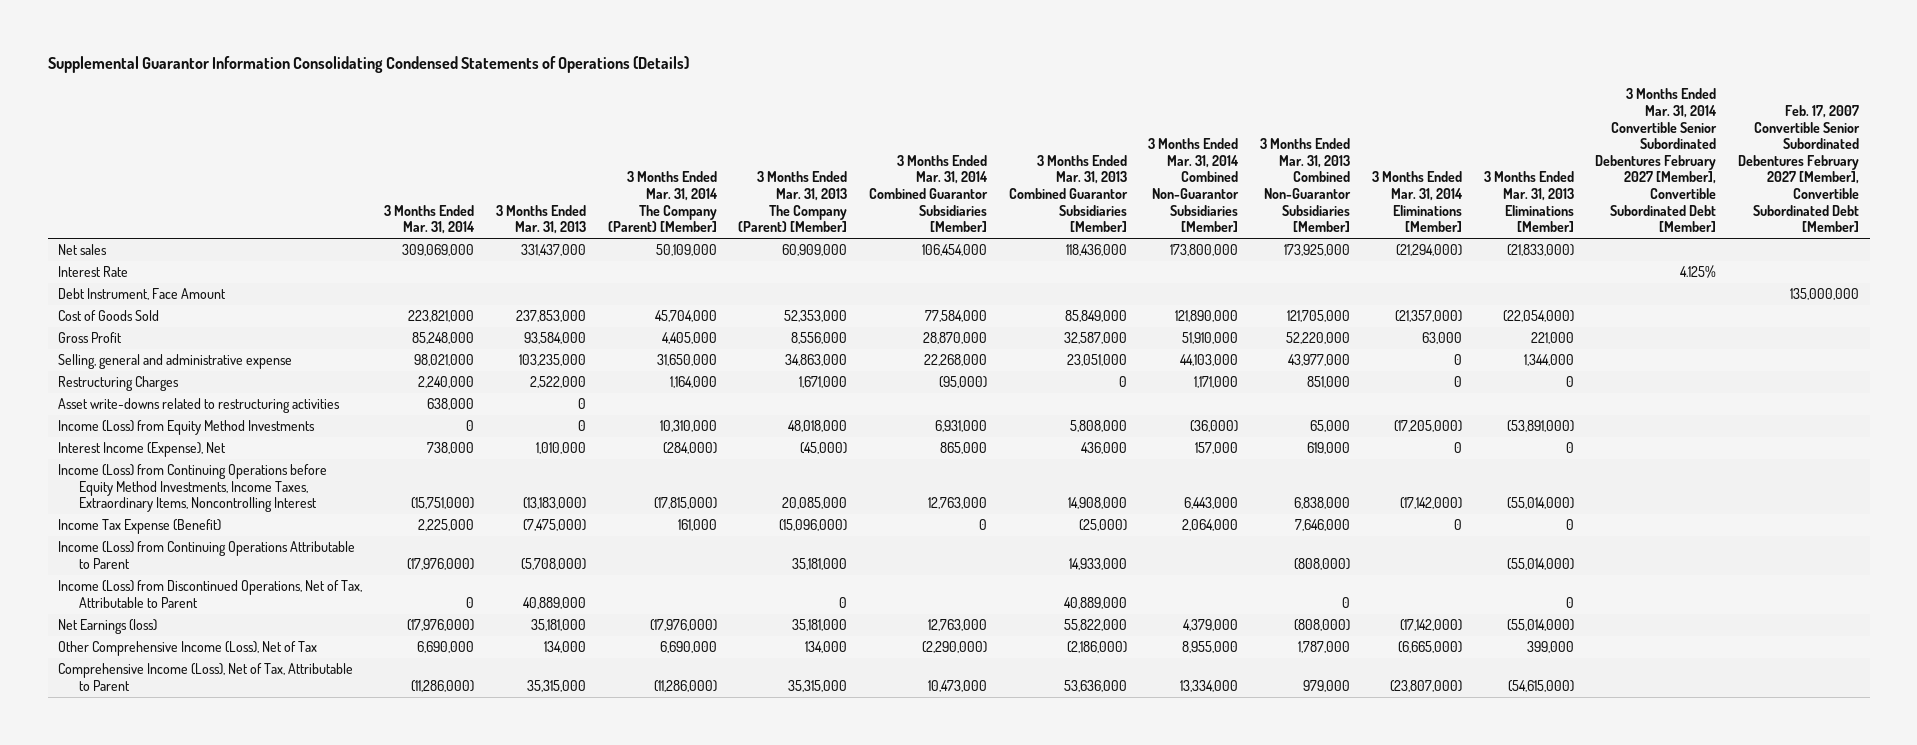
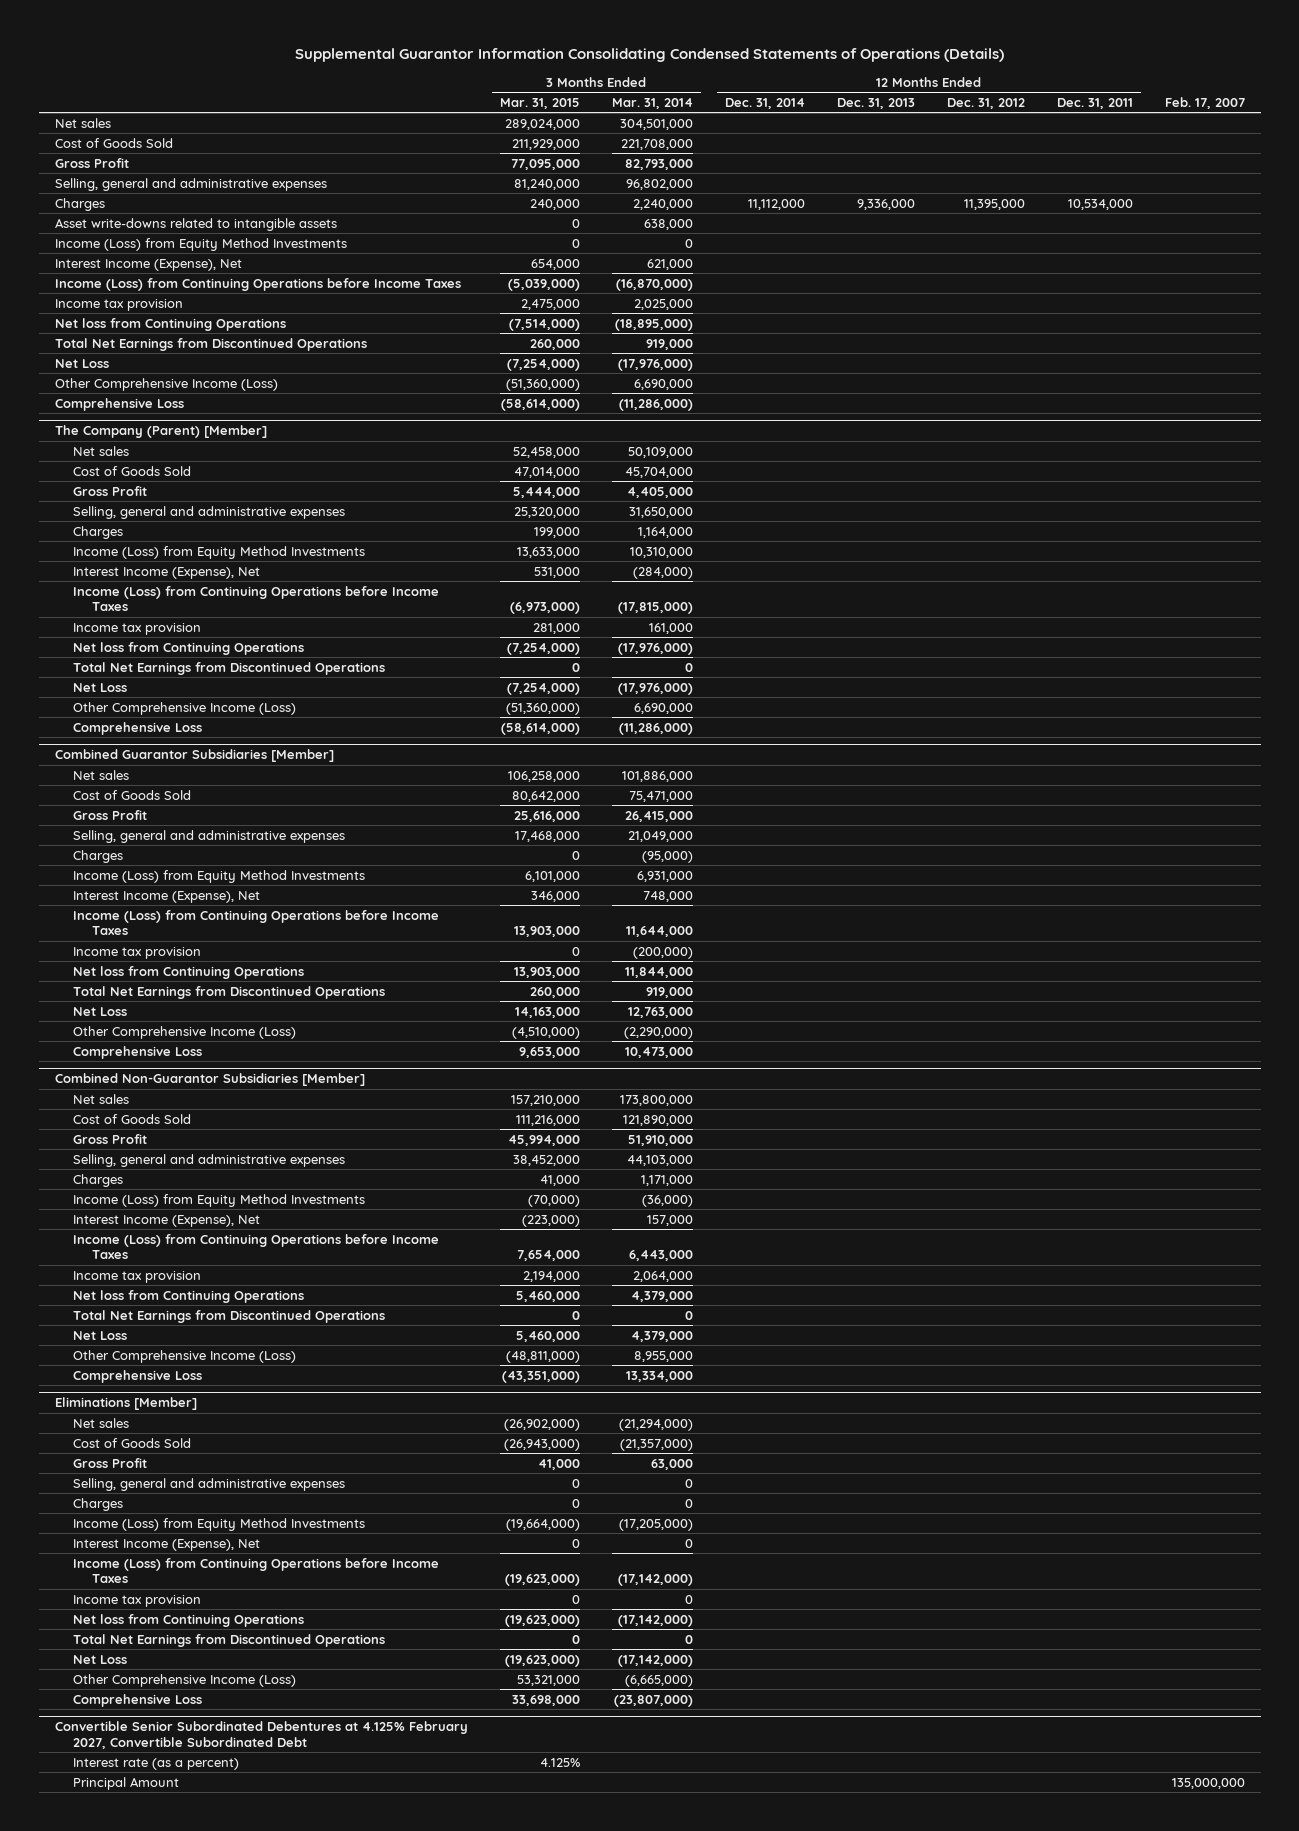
- | 3 Months Ended Mar. 31, 2014 | 3 Months Ended Mar. 31, 2013 | 3 Months Ended Mar. 31, 2014 The Company (Parent) [Member] | 3 Months Ended Mar. 31, 2013 The Company (Parent) [Member] | 3 Months Ended Mar. 31, 2014 Combined Guarantor Subsidiaries [Member] | 3 Months Ended Mar. 31, 2013 Combined Guarantor Subsidiaries [Member] | 3 Months Ended Mar. 31, 2014 Combined Non-Guarantor Subsidiaries [Member] | 3 Months Ended Mar. 31, 2013 Combined Non-Guarantor Subsidiaries [Member] | 3 Months Ended Mar. 31, 2014 Eliminations [Member] | 3 Months Ended Mar. 31, 2013 Eliminations [Member] | 3 Months Ended Mar. 31, 2014 Convertible Senior Subordinated Debentures February 2027 [Member], Convertible Subordinated Debt [Member] | Feb. 17, 2007 Convertible Senior Subordinated Debentures February 2027 [Member], Convertible Subordinated Debt [Member]
+ | 3 Months Ended Mar. 31, 2015 | 3 Months Ended Mar. 31, 2014 | 12 Months Ended Dec. 31, 2014 | 12 Months Ended Dec. 31, 2013 | 12 Months Ended Dec. 31, 2012 | 12 Months Ended Dec. 31, 2011 | Feb. 17, 2007
- Net sales | 309,069,000 | 331,437,000 | 50,109,000 | 60,909,000 | 106,454,000 | 118,436,000 | 173,800,000 | 173,925,000 | (21,294,000) | (21,833,000) | |
- Interest Rate | | | | | | | | | | | 4.125% |
- Debt Instrument, Face Amount | | | | | | | | | | | | 135,000,000
- Cost of Goods Sold | 223,821,000 | 237,853,000 | 45,704,000 | 52,353,000 | 77,584,000 | 85,849,000 | 121,890,000 | 121,705,000 | (21,357,000) | (22,054,000) | |
- Gross Profit | 85,248,000 | 93,584,000 | 4,405,000 | 8,556,000 | 28,870,000 | 32,587,000 | 51,910,000 | 52,220,000 | 63,000 | 221,000 | |
- Selling, general and administrative expense | 98,021,000 | 103,235,000 | 31,650,000 | 34,863,000 | 22,268,000 | 23,051,000 | 44,103,000 | 43,977,000 | 0 | 1,344,000 | |
- Restructuring Charges | 2,240,000 | 2,522,000 | 1,164,000 | 1,671,000 | (95,000) | 0 | 1,171,000 | 851,000 | 0 | 0 | |
- Asset write-downs related to restructuring activities | 638,000 | 0 | | | | | | | | | |
+ Net sales | 289,024,000 | 304,501,000 | | | | |
+ Cost of Goods Sold | 211,929,000 | 221,708,000 | | | | |
+ Gross Profit | 77,095,000 | 82,793,000 | | | | |
+ Selling, general and administrative expenses | 81,240,000 | 96,802,000 | | | | |
+ Charges | 240,000 | 2,240,000 | 11,112,000 | 9,336,000 | 11,395,000 | 10,534,000 |
+ Asset write-downs related to intangible assets | 0 | 638,000 | | | | |
- Interest Income (Expense), Net | 738,000 | 1,010,000 | (284,000) | (45,000) | 865,000 | 436,000 | 157,000 | 619,000 | 0 | 0 | |
- Income (Loss) from Continuing Operations before Equity Method Investments, Income Taxes, Extraordinary Items, Noncontrolling Interest | (15,751,000) | (13,183,000) | (17,815,000) | 20,085,000 | 12,763,000 | 14,908,000 | 6,443,000 | 6,838,000 | (17,142,000) | (55,014,000) | |
- Income Tax Expense (Benefit) | 2,225,000 | (7,475,000) | 161,000 | (15,096,000) | 0 | (25,000) | 2,064,000 | 7,646,000 | 0 | 0 | |
- Income (Loss) from Continuing Operations Attributable to Parent | (17,976,000) | (5,708,000) | | 35,181,000 | | 14,933,000 | | (808,000) | | (55,014,000) | |
- Income (Loss) from Discontinued Operations, Net of Tax, Attributable to Parent | 0 | 40,889,000 | | 0 | | 40,889,000 | | 0 | | 0 | |
- Net Earnings (loss) | (17,976,000) | 35,181,000 | (17,976,000) | 35,181,000 | 12,763,000 | 55,822,000 | 4,379,000 | (808,000) | (17,142,000) | (55,014,000) | |
- Other Comprehensive Income (Loss), Net of Tax | 6,690,000 | 134,000 | 6,690,000 | 134,000 | (2,290,000) | (2,186,000) | 8,955,000 | 1,787,000 | (6,665,000) | 399,000 | |
- Comprehensive Income (Loss), Net of Tax, Attributable to Parent | (11,286,000) | 35,315,000 | (11,286,000) | 35,315,000 | 10,473,000 | 53,636,000 | 13,334,000 | 979,000 | (23,807,000) | (54,615,000) | |
+ Interest Income (Expense), Net | 654,000 | 621,000 | | | | |
+ Income (Loss) from Continuing Operations before Income Taxes | (5,039,000) | (16,870,000) | | | | |
+ Income tax provision | 2,475,000 | 2,025,000 | | | | |
+ Net loss from Continuing Operations | (7,514,000) | (18,895,000) | | | | |
+ Total Net Earnings from Discontinued Operations | 260,000 | 919,000 | | | | |
+ Net Loss | (7,254,000) | (17,976,000) | | | | |
+ Other Comprehensive Income (Loss) | (51,360,000) | 6,690,000 | | | | |
+ Comprehensive Loss | (58,614,000) | (11,286,000) | | | | |
+ The Company (Parent) [Member]
+ Net sales | 52,458,000 | 50,109,000 | | | | |
+ Cost of Goods Sold | 47,014,000 | 45,704,000 | | | | |
+ Gross Profit | 5,444,000 | 4,405,000 | | | | |
+ Selling, general and administrative expenses | 25,320,000 | 31,650,000 | | | | |
+ Charges | 199,000 | 1,164,000 | | | | |
+ Income (Loss) from Equity Method Investments | 13,633,000 | 10,310,000 | | | | |
+ Interest Income (Expense), Net | 531,000 | (284,000) | | | | |
+ Income (Loss) from Continuing Operations before Income Taxes | (6,973,000) | (17,815,000) | | | | |
+ Income tax provision | 281,000 | 161,000 | | | | |
+ Net loss from Continuing Operations | (7,254,000) | (17,976,000) | | | | |
+ Total Net Earnings from Discontinued Operations | 0 | 0 | | | | |
+ Net Loss | (7,254,000) | (17,976,000) | | | | |
+ Other Comprehensive Income (Loss) | (51,360,000) | 6,690,000 | | | | |
+ Comprehensive Loss | (58,614,000) | (11,286,000) | | | | |
+ Combined Guarantor Subsidiaries [Member]
+ Net sales | 106,258,000 | 101,886,000 | | | | |
+ Cost of Goods Sold | 80,642,000 | 75,471,000 | | | | |
+ Gross Profit | 25,616,000 | 26,415,000 | | | | |
+ Selling, general and administrative expenses | 17,468,000 | 21,049,000 | | | | |
+ Charges | 0 | (95,000) | | | | |
+ Income (Loss) from Equity Method Investments | 6,101,000 | 6,931,000 | | | | |
+ Interest Income (Expense), Net | 346,000 | 748,000 | | | | |
+ Income (Loss) from Continuing Operations before Income Taxes | 13,903,000 | 11,644,000 | | | | |
+ Income tax provision | 0 | (200,000) | | | | |
+ Net loss from Continuing Operations | 13,903,000 | 11,844,000 | | | | |
+ Total Net Earnings from Discontinued Operations | 260,000 | 919,000 | | | | |
+ Net Loss | 14,163,000 | 12,763,000 | | | | |
+ Other Comprehensive Income (Loss) | (4,510,000) | (2,290,000) | | | | |
+ Comprehensive Loss | 9,653,000 | 10,473,000 | | | | |
+ Combined Non-Guarantor Subsidiaries [Member]
+ Net sales | 157,210,000 | 173,800,000 | | | | |
+ Cost of Goods Sold | 111,216,000 | 121,890,000 | | | | |
+ Gross Profit | 45,994,000 | 51,910,000 | | | | |
+ Selling, general and administrative expenses | 38,452,000 | 44,103,000 | | | | |
+ Charges | 41,000 | 1,171,000 | | | | |
+ Income (Loss) from Equity Method Investments | (70,000) | (36,000) | | | | |
+ Interest Income (Expense), Net | (223,000) | 157,000 | | | | |
+ Income (Loss) from Continuing Operations before Income Taxes | 7,654,000 | 6,443,000 | | | | |
+ Income tax provision | 2,194,000 | 2,064,000 | | | | |
+ Net loss from Continuing Operations | 5,460,000 | 4,379,000 | | | | |
+ Total Net Earnings from Discontinued Operations | 0 | 0 | | | | |
+ Net Loss | 5,460,000 | 4,379,000 | | | | |
+ Other Comprehensive Income (Loss) | (48,811,000) | 8,955,000 | | | | |
+ Comprehensive Loss | (43,351,000) | 13,334,000 | | | | |
+ Eliminations [Member]
+ Net sales | (26,902,000) | (21,294,000) | | | | |
+ Cost of Goods Sold | (26,943,000) | (21,357,000) | | | | |
+ Gross Profit | 41,000 | 63,000 | | | | |
+ Selling, general and administrative expenses | 0 | 0 | | | | |
+ Charges | 0 | 0 | | | | |
+ Income (Loss) from Equity Method Investments | (19,664,000) | (17,205,000) | | | | |
+ Interest Income (Expense), Net | 0 | 0 | | | | |
+ Income (Loss) from Continuing Operations before Income Taxes | (19,623,000) | (17,142,000) | | | | |
+ Income tax provision | 0 | 0 | | | | |
+ Net loss from Continuing Operations | (19,623,000) | (17,142,000) | | | | |
+ Total Net Earnings from Discontinued Operations | 0 | 0 | | | | |
+ Net Loss | (19,623,000) | (17,142,000) | | | | |
+ Other Comprehensive Income (Loss) | 53,321,000 | (6,665,000) | | | | |
+ Comprehensive Loss | 33,698,000 | (23,807,000) | | | | |
+ Convertible Senior Subordinated Debentures at 4.125% February 2027, Convertible Subordinated Debt
+ Interest rate (as a percent) | 4.125% | | | | | |
+ Principal Amount | | | | | | | 135,000,000

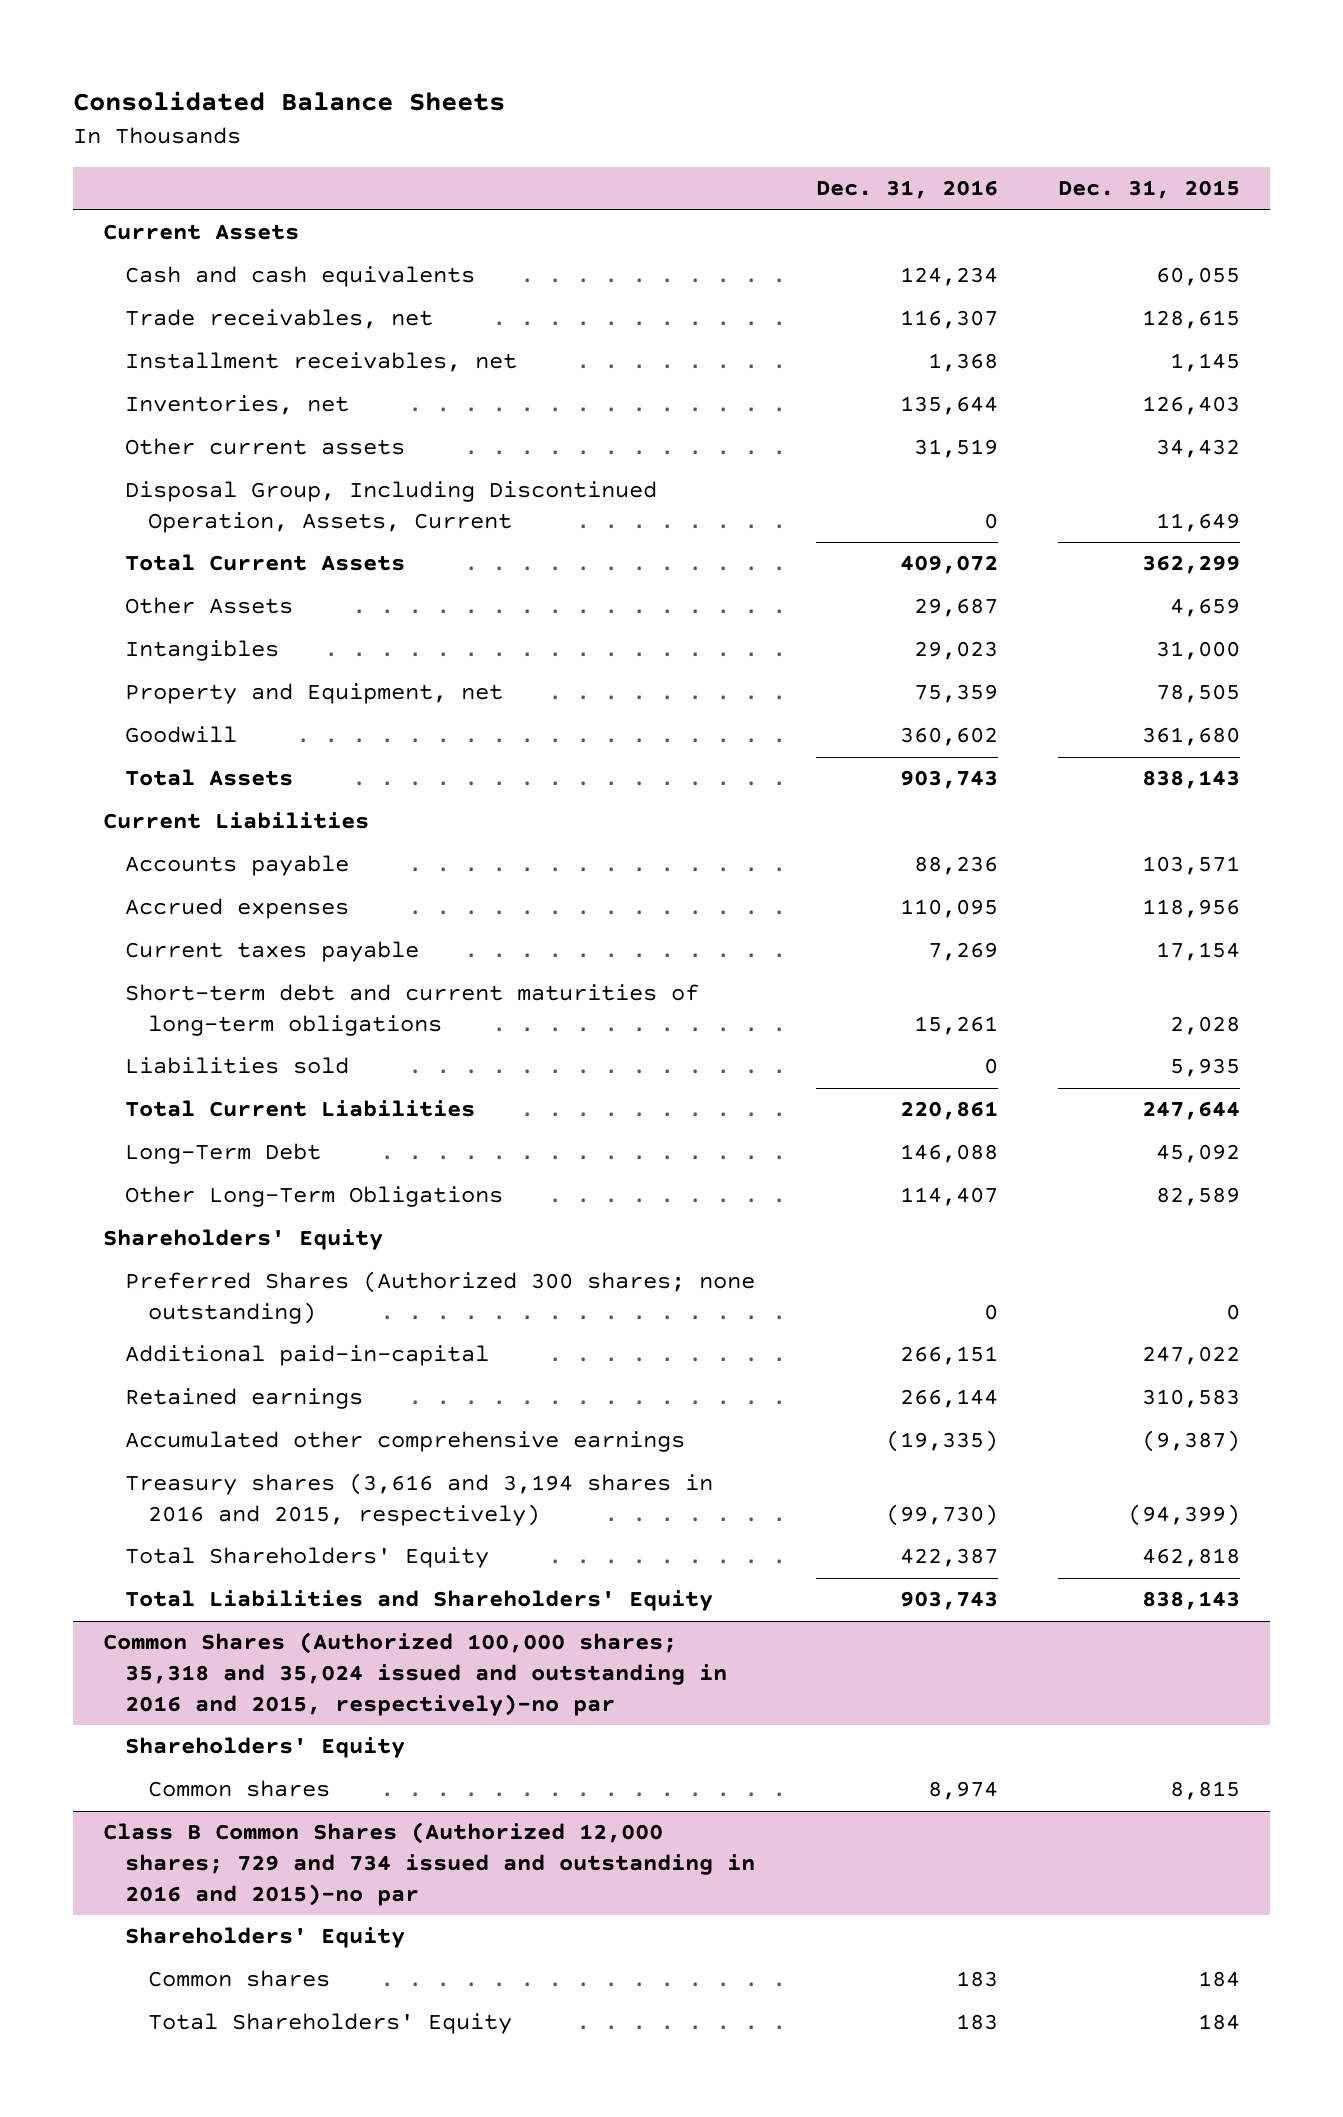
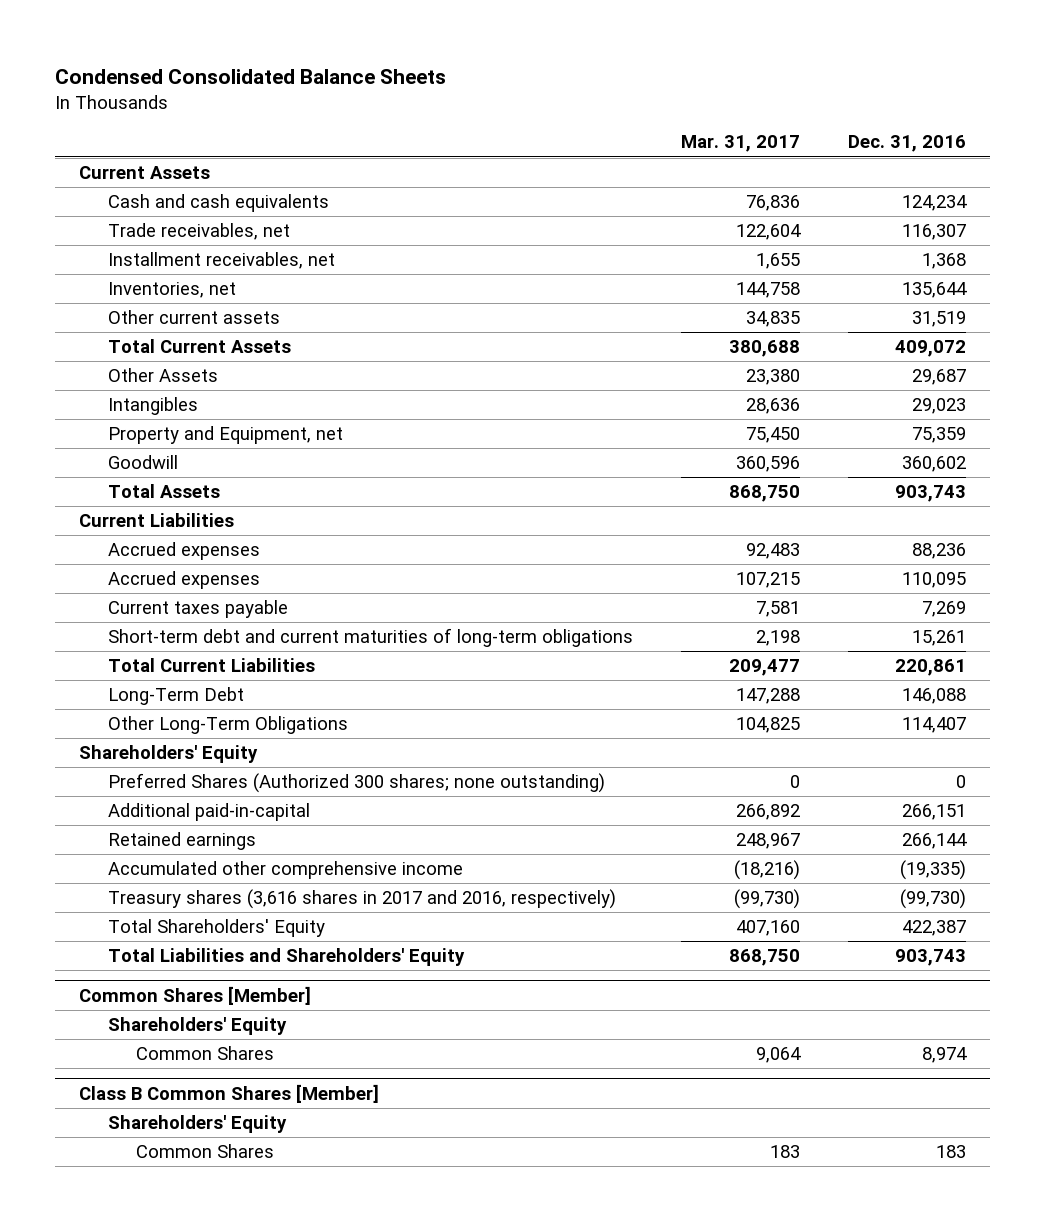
- Consolidated Balance Sheets
+ Condensed Consolidated Balance Sheets
- | Dec. 31, 2016 | Dec. 31, 2015
+ | Mar. 31, 2017 | Dec. 31, 2016
- Disposal Group, Including Discontinued Operation, Assets, Current | 0 | 11,649
- Accounts payable | 88,236 | 103,571
+ Accrued expenses | 92,483 | 88,236
- Liabilities sold | 0 | 5,935
- Accumulated other comprehensive earnings | (19,335) | (9,387)
- Treasury shares (3,616 and 3,194 shares in 2016 and 2015, respectively) | (99,730) | (94,399)
+ Accumulated other comprehensive income | (18,216) | (19,335)
+ Treasury shares (3,616 shares in 2017 and 2016, respectively) | (99,730) | (99,730)
- Common Shares (Authorized 100,000 shares; 35,318 and 35,024 issued and outstanding in 2016 and 2015, respectively)-no par
+ Common Shares [Member]
- Common shares | 8,974 | 8,815
- Class B Common Shares (Authorized 12,000 shares; 729 and 734 issued and outstanding in 2016 and 2015)-no par
+ Common Shares | 9,064 | 8,974
+ Class B Common Shares [Member]
- Common shares | 183 | 184
- Total Shareholders' Equity | 183 | 184
+ Common Shares | 183 | 183

